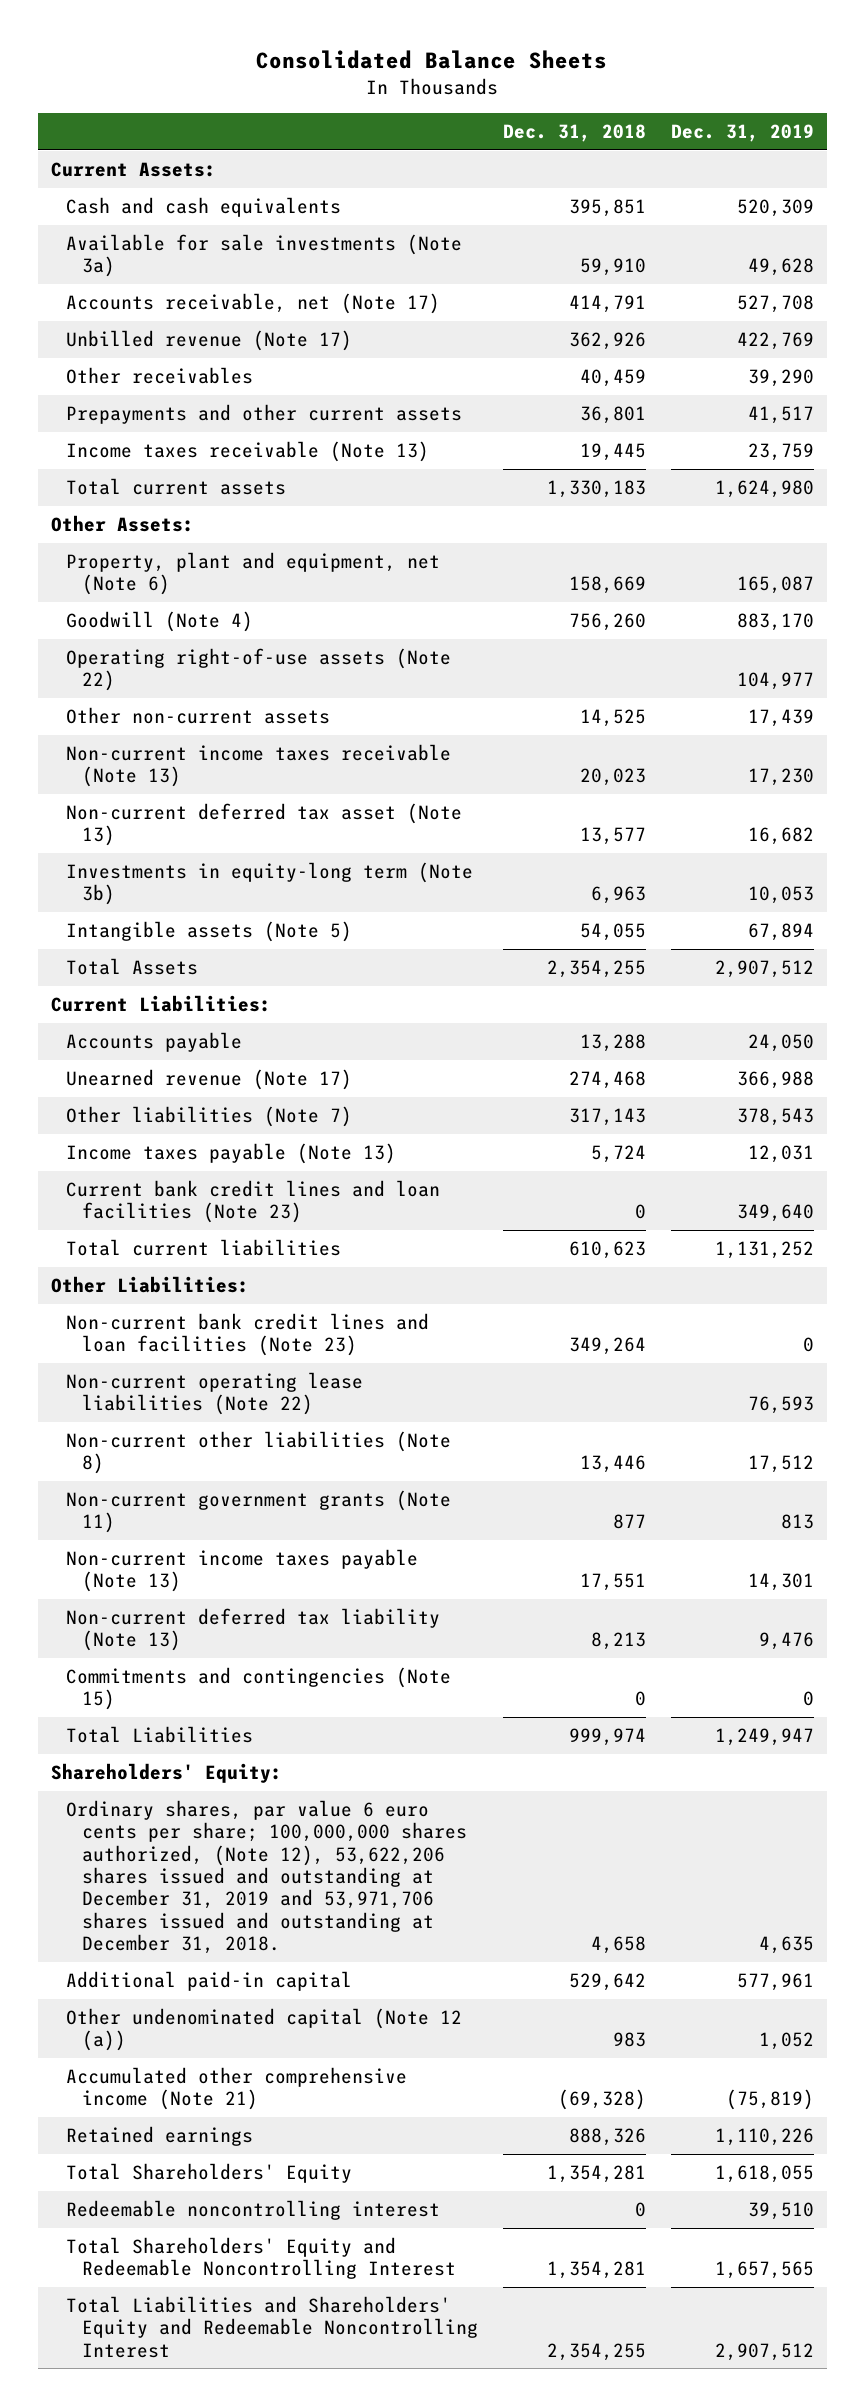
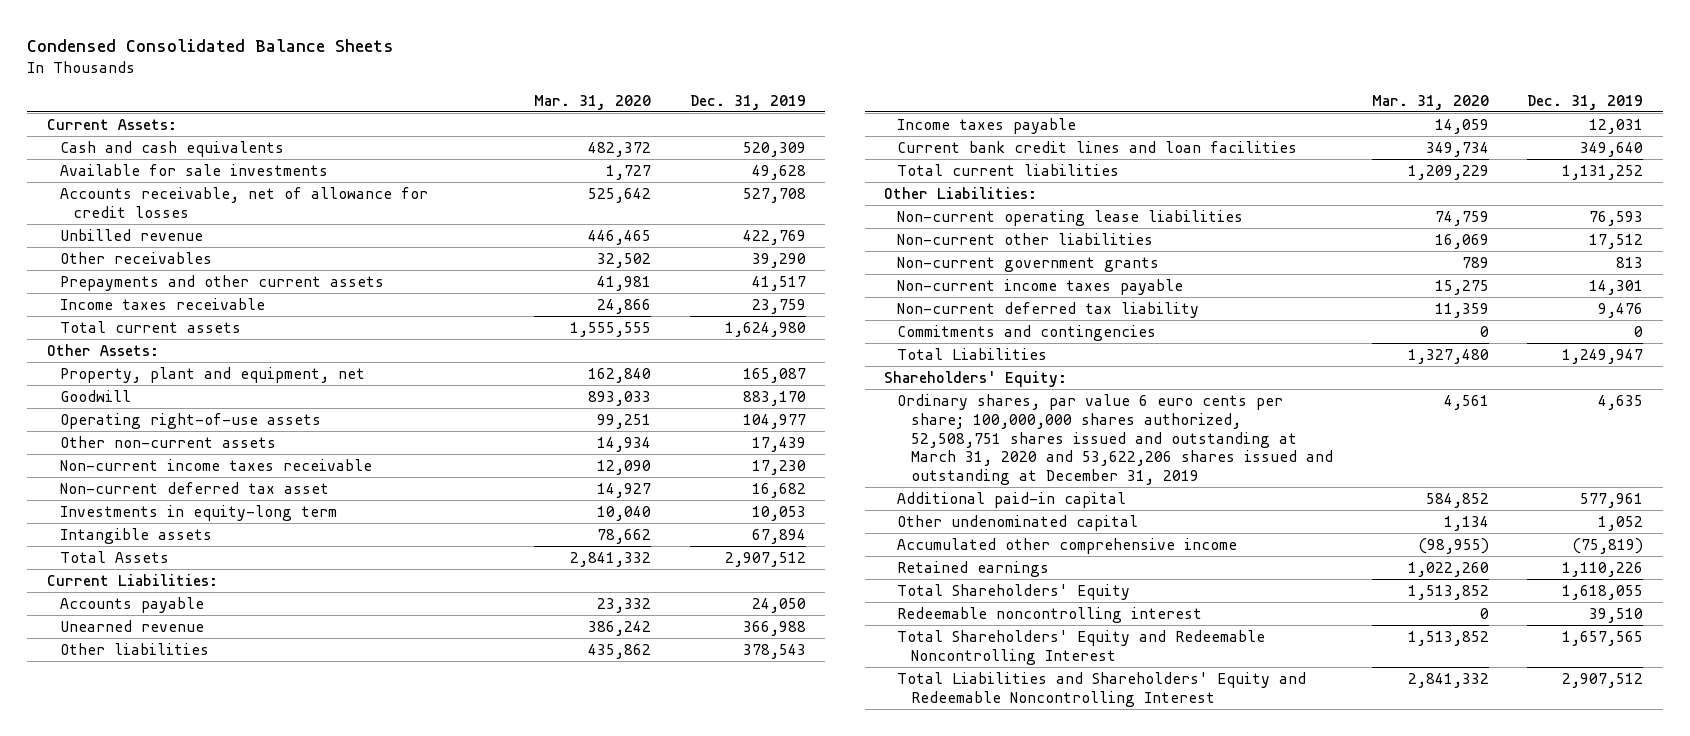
- Consolidated Balance Sheets
+ Condensed Consolidated Balance Sheets
- | Dec. 31, 2018 | Dec. 31, 2019
+ | Mar. 31, 2020 | Dec. 31, 2019
- Available for sale investments (Note 3a) | 59,910 | 49,628
- Accounts receivable, net (Note 17) | 414,791 | 527,708
- Unbilled revenue (Note 17) | 362,926 | 422,769
+ Available for sale investments | 1,727 | 49,628
+ Accounts receivable, net of allowance for credit losses | 525,642 | 527,708
+ Unbilled revenue | 446,465 | 422,769
- Income taxes receivable (Note 13) | 19,445 | 23,759
+ Income taxes receivable | 24,866 | 23,759
- Property, plant and equipment, net (Note 6) | 158,669 | 165,087
- Goodwill (Note 4) | 756,260 | 883,170
- Operating right-of-use assets (Note 22) | | 104,977
+ Property, plant and equipment, net | 162,840 | 165,087
+ Goodwill | 893,033 | 883,170
+ Operating right-of-use assets | 99,251 | 104,977
- Non-current income taxes receivable (Note 13) | 20,023 | 17,230
- Non-current deferred tax asset (Note 13) | 13,577 | 16,682
- Investments in equity-long term (Note 3b) | 6,963 | 10,053
- Intangible assets (Note 5) | 54,055 | 67,894
+ Non-current income taxes receivable | 12,090 | 17,230
+ Non-current deferred tax asset | 14,927 | 16,682
+ Investments in equity-long term | 10,040 | 10,053
+ Intangible assets | 78,662 | 67,894
- Unearned revenue (Note 17) | 274,468 | 366,988
- Other liabilities (Note 7) | 317,143 | 378,543
- Income taxes payable (Note 13) | 5,724 | 12,031
- Current bank credit lines and loan facilities (Note 23) | 0 | 349,640
+ Unearned revenue | 386,242 | 366,988
+ Other liabilities | 435,862 | 378,543
+ Income taxes payable | 14,059 | 12,031
+ Current bank credit lines and loan facilities | 349,734 | 349,640
- Non-current bank credit lines and loan facilities (Note 23) | 349,264 | 0
- Non-current operating lease liabilities (Note 22) | | 76,593
- Non-current other liabilities (Note 8) | 13,446 | 17,512
- Non-current government grants (Note 11) | 877 | 813
- Non-current income taxes payable (Note 13) | 17,551 | 14,301
- Non-current deferred tax liability (Note 13) | 8,213 | 9,476
- Commitments and contingencies (Note 15) | 0 | 0
+ Non-current operating lease liabilities | 74,759 | 76,593
+ Non-current other liabilities | 16,069 | 17,512
+ Non-current government grants | 789 | 813
+ Non-current income taxes payable | 15,275 | 14,301
+ Non-current deferred tax liability | 11,359 | 9,476
+ Commitments and contingencies | 0 | 0
- Ordinary shares, par value 6 euro cents per share; 100,000,000 shares authorized, (Note 12), 53,622,206 shares issued and outstanding at December 31, 2019 and 53,971,706 shares issued and outstanding at December 31, 2018. | 4,658 | 4,635
+ Ordinary shares, par value 6 euro cents per share; 100,000,000 shares authorized, 52,508,751 shares issued and outstanding at March 31, 2020 and 53,622,206 shares issued and outstanding at December 31, 2019 | 4,561 | 4,635
- Other undenominated capital (Note 12 (a)) | 983 | 1,052
- Accumulated other comprehensive income (Note 21) | (69,328) | (75,819)
+ Other undenominated capital | 1,134 | 1,052
+ Accumulated other comprehensive income | (98,955) | (75,819)

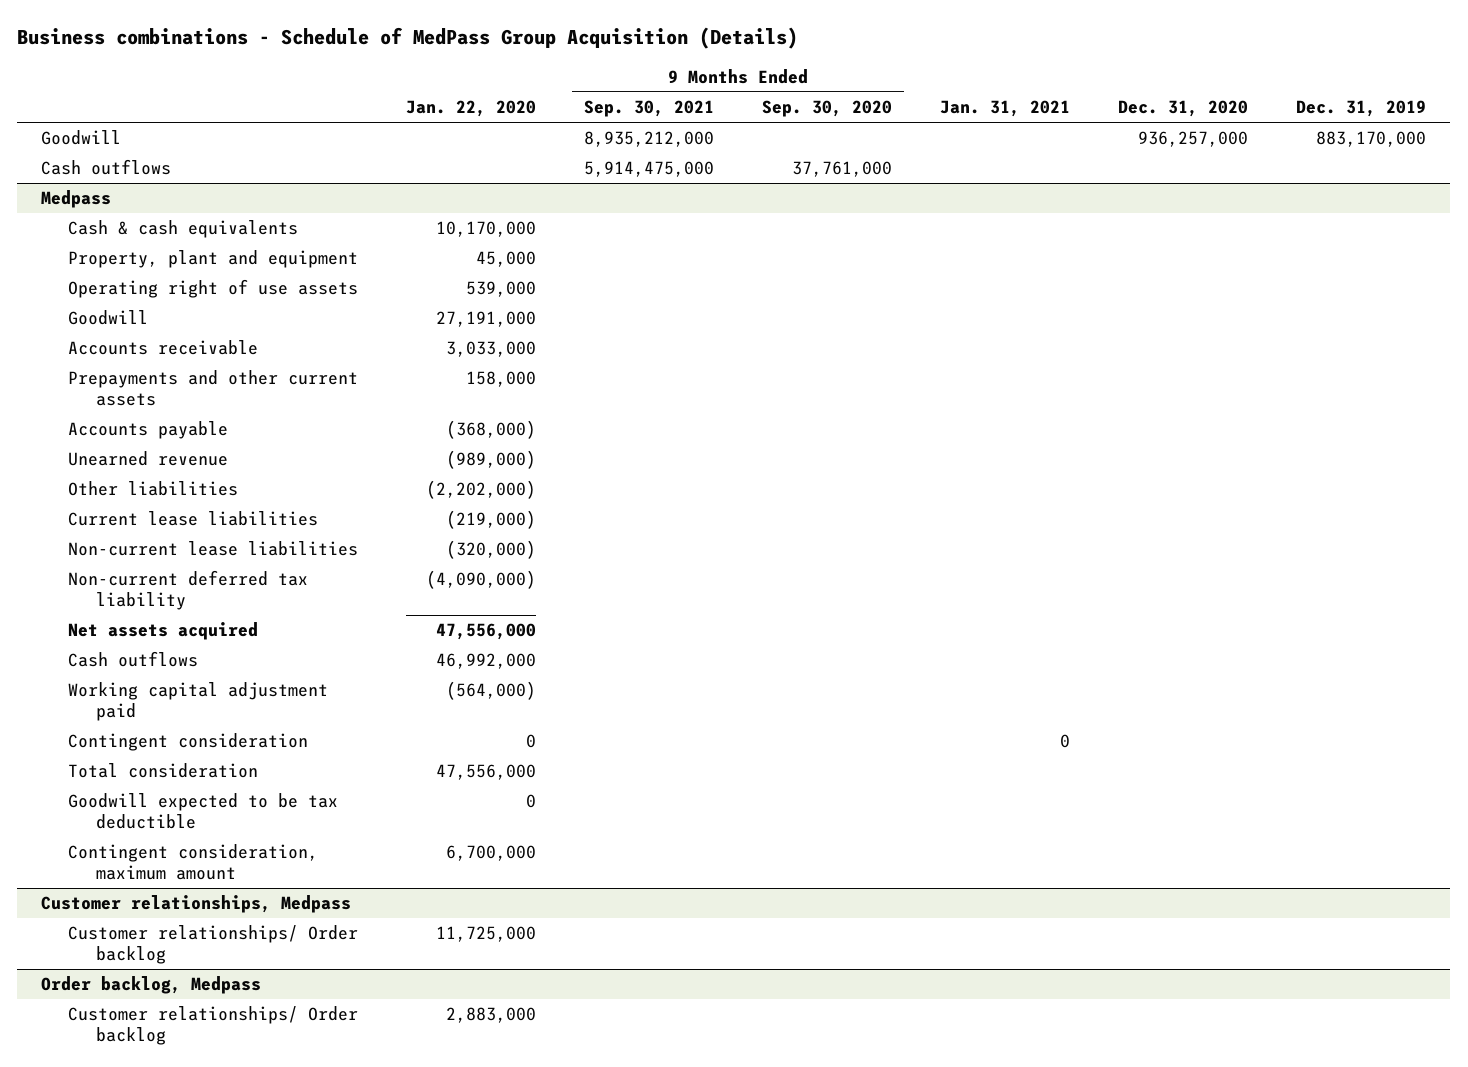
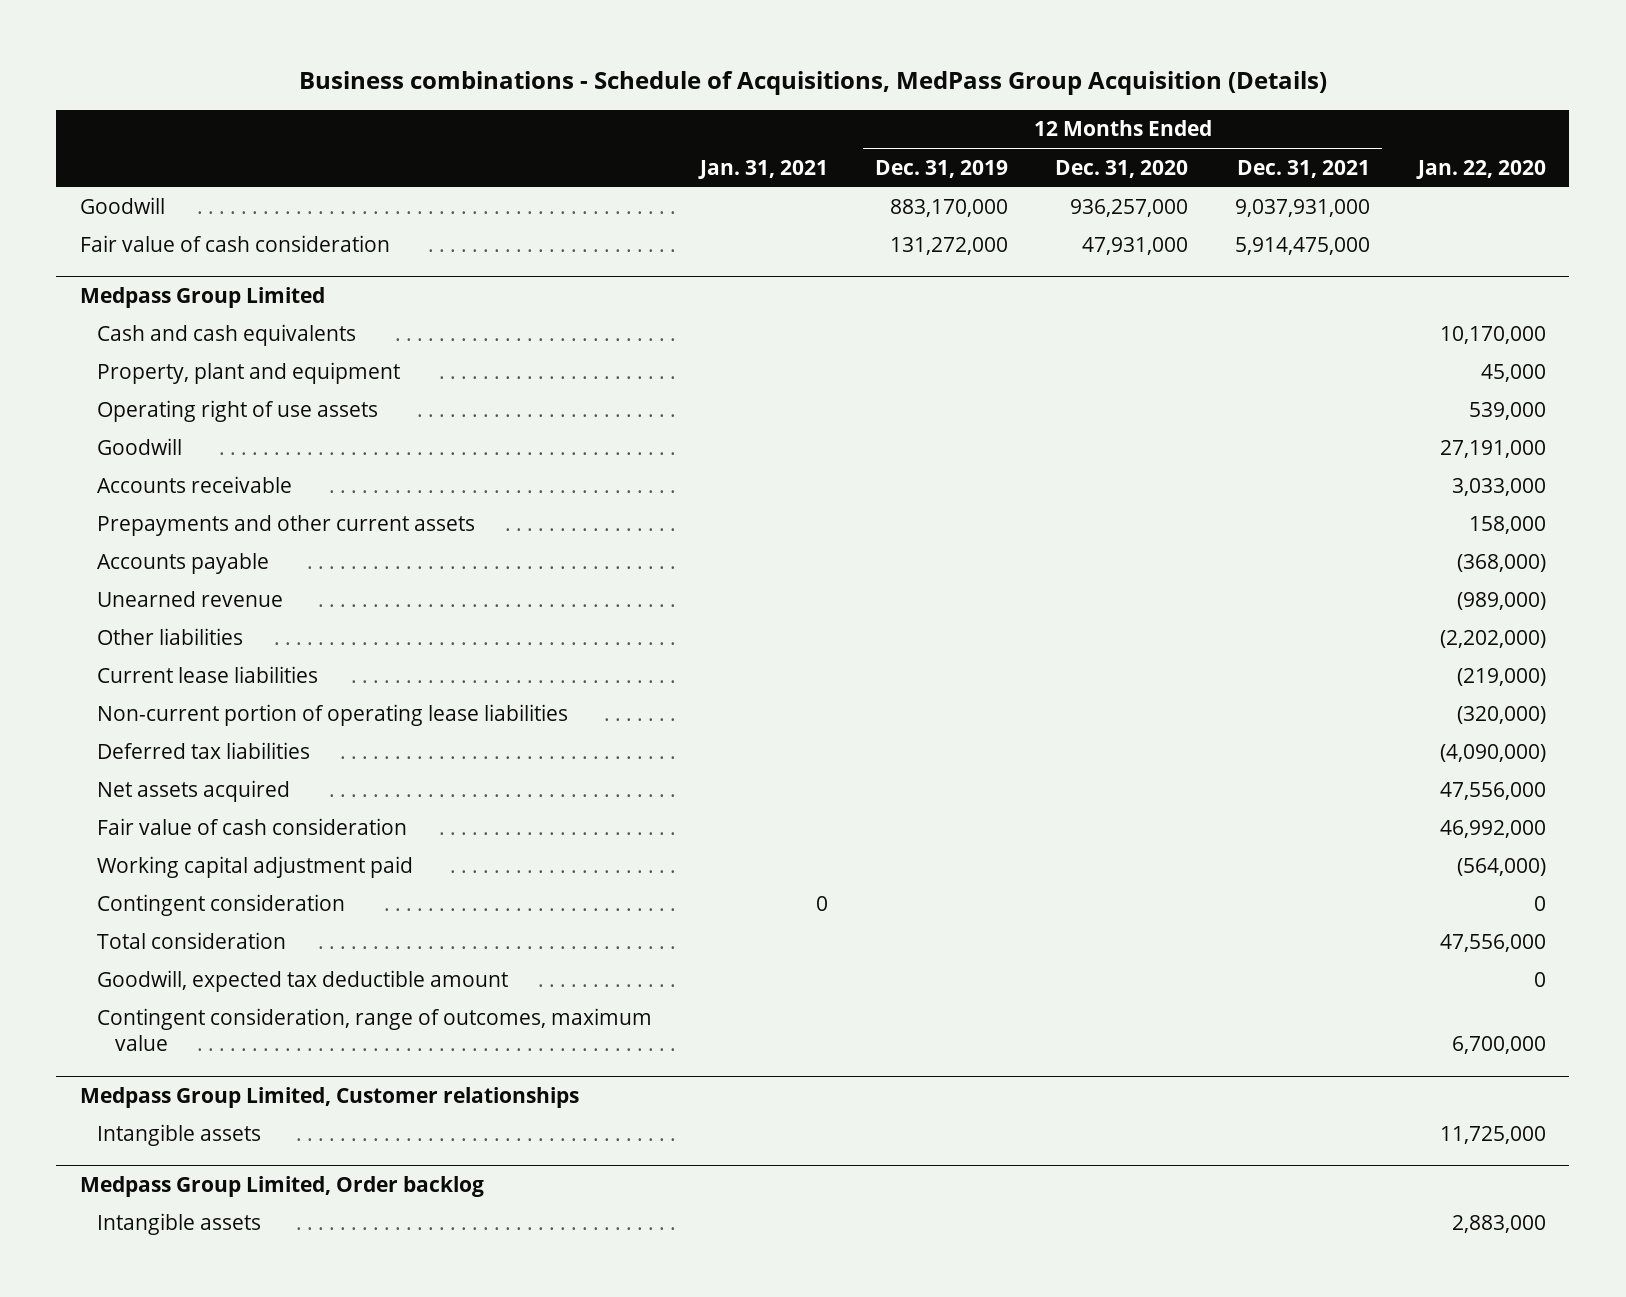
- Business combinations - Schedule of MedPass Group Acquisition (Details)
+ Business combinations - Schedule of Acquisitions, MedPass Group Acquisition (Details)
- | Jan. 22, 2020 | 9 Months Ended Sep. 30, 2021 | 9 Months Ended Sep. 30, 2020 | Jan. 31, 2021 | Dec. 31, 2020 | Dec. 31, 2019
+ | Jan. 31, 2021 | 12 Months Ended Dec. 31, 2019 | 12 Months Ended Dec. 31, 2020 | 12 Months Ended Dec. 31, 2021 | Jan. 22, 2020
- Cash outflows | | 5,914,475,000 | 37,761,000 | | |
- Medpass
- Cash & cash equivalents | 10,170,000 | | | | |
+ Fair value of cash consideration | | 131,272,000 | 47,931,000 | 5,914,475,000 |
+ Medpass Group Limited
+ Cash and cash equivalents | | | | | 10,170,000
- Non-current lease liabilities | (320,000) | | | | |
- Non-current deferred tax liability | (4,090,000) | | | | |
+ Non-current portion of operating lease liabilities | | | | | (320,000)
+ Deferred tax liabilities | | | | | (4,090,000)
- Cash outflows | 46,992,000 | | | | |
+ Fair value of cash consideration | | | | | 46,992,000
- Goodwill expected to be tax deductible | 0 | | | | |
- Contingent consideration, maximum amount | 6,700,000 | | | | |
- Customer relationships, Medpass
- Customer relationships/ Order backlog | 11,725,000 | | | | |
- Order backlog, Medpass
- Customer relationships/ Order backlog | 2,883,000 | | | | |
+ Goodwill, expected tax deductible amount | | | | | 0
+ Contingent consideration, range of outcomes, maximum value | | | | | 6,700,000
+ Medpass Group Limited, Customer relationships
+ Intangible assets | | | | | 11,725,000
+ Medpass Group Limited, Order backlog
+ Intangible assets | | | | | 2,883,000

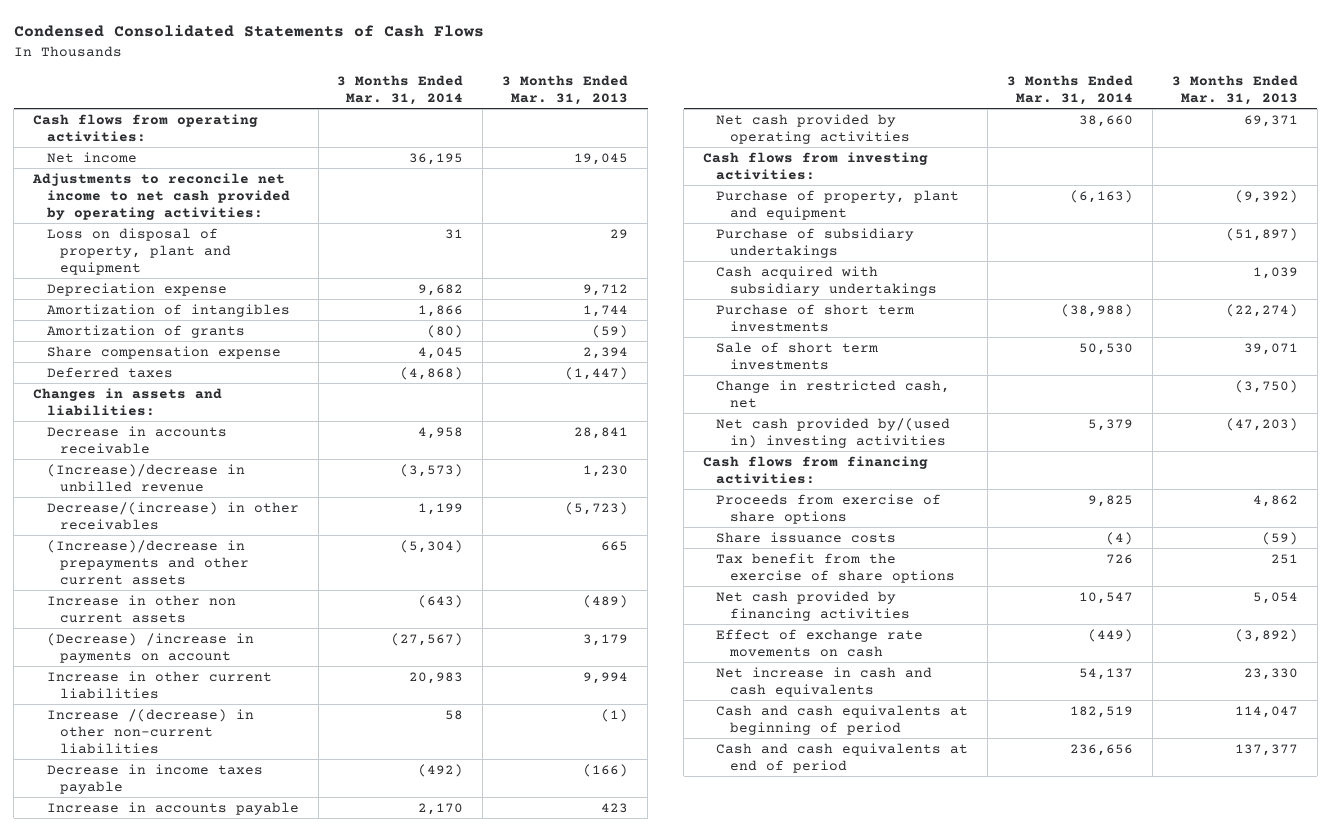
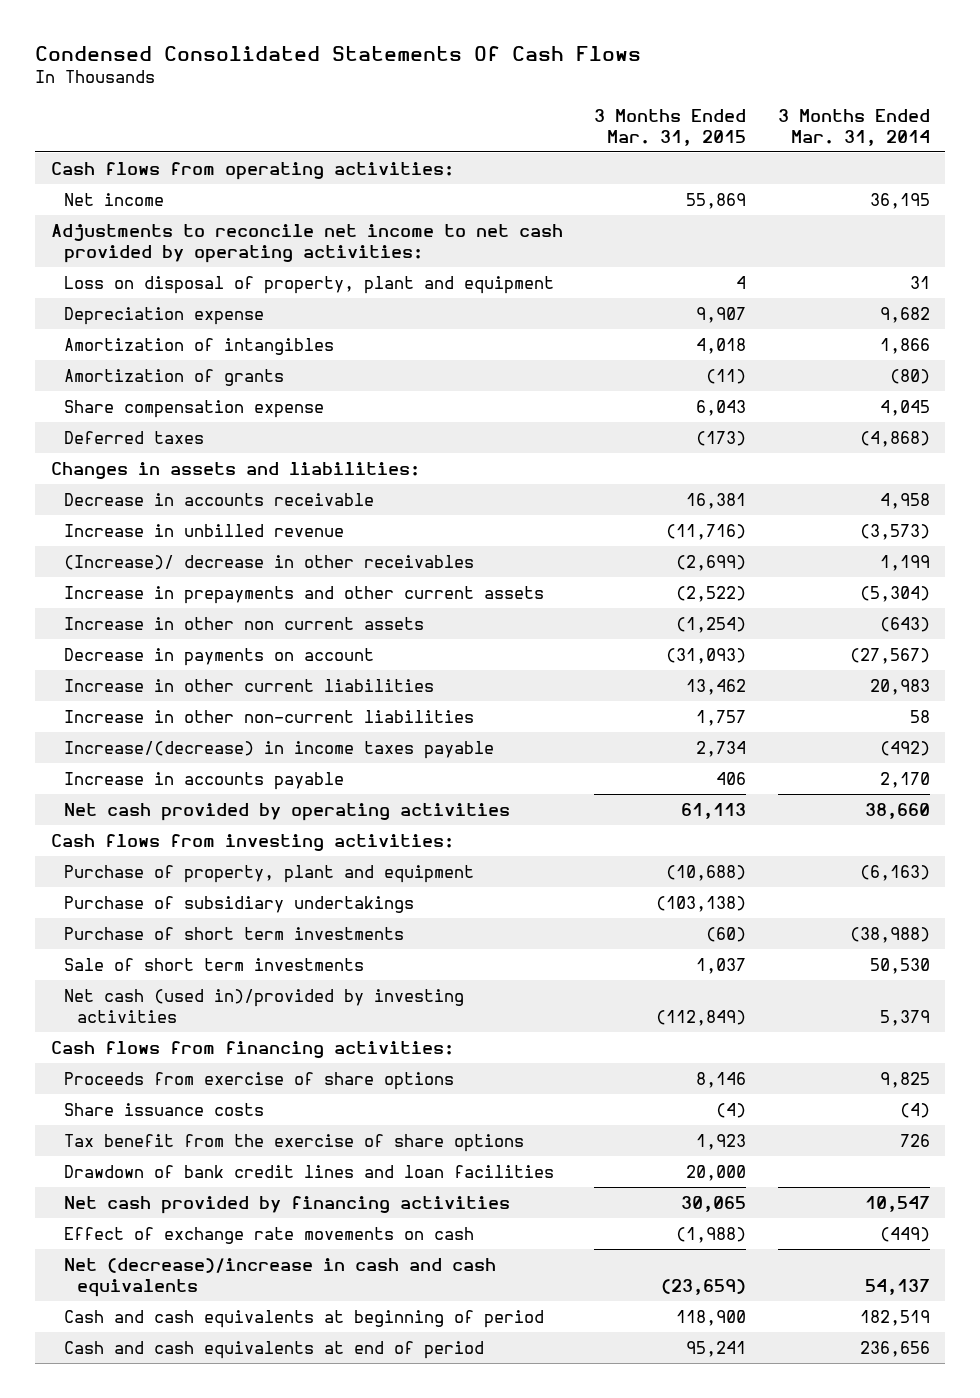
- Condensed Consolidated Statements of Cash Flows
+ Condensed Consolidated Statements Of Cash Flows
- | 3 Months Ended Mar. 31, 2014 | 3 Months Ended Mar. 31, 2013
+ | 3 Months Ended Mar. 31, 2015 | 3 Months Ended Mar. 31, 2014
- (Increase)/decrease in unbilled revenue | (3,573) | 1,230
- Decrease/(increase) in other receivables | 1,199 | (5,723)
- (Increase)/decrease in prepayments and other current assets | (5,304) | 665
+ Increase in unbilled revenue | (11,716) | (3,573)
+ (Increase)/ decrease in other receivables | (2,699) | 1,199
+ Increase in prepayments and other current assets | (2,522) | (5,304)
- (Decrease) /increase in payments on account | (27,567) | 3,179
+ Decrease in payments on account | (31,093) | (27,567)
- Increase /(decrease) in other non-current liabilities | 58 | (1)
- Decrease in income taxes payable | (492) | (166)
+ Increase in other non-current liabilities | 1,757 | 58
+ Increase/(decrease) in income taxes payable | 2,734 | (492)
- Cash acquired with subsidiary undertakings | | 1,039
- Change in restricted cash, net | | (3,750)
- Net cash provided by/(used in) investing activities | 5,379 | (47,203)
+ Net cash (used in)/provided by investing activities | (112,849) | 5,379
+ Drawdown of bank credit lines and loan facilities | 20,000 |
- Net increase in cash and cash equivalents | 54,137 | 23,330
+ Net (decrease)/increase in cash and cash equivalents | (23,659) | 54,137

